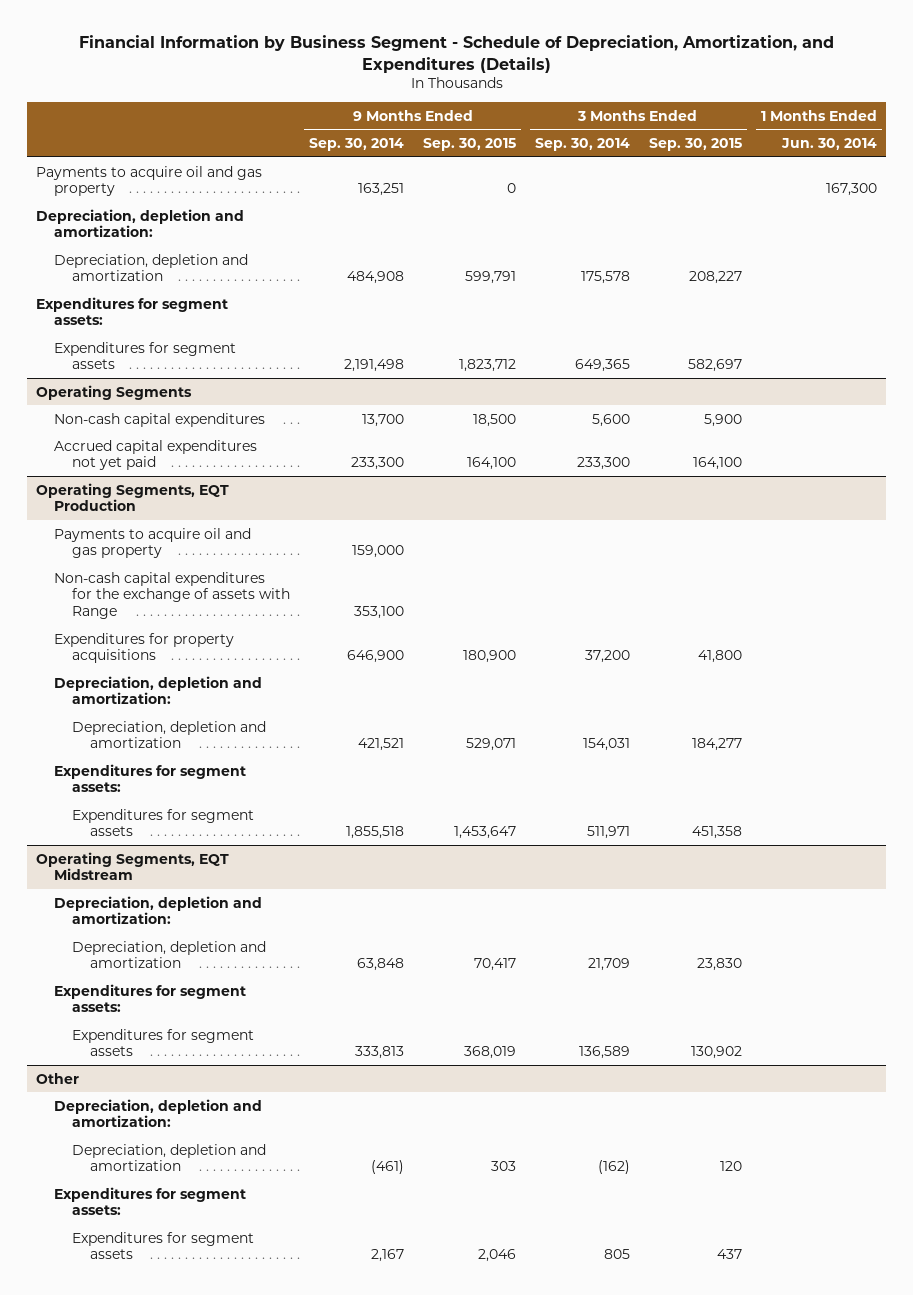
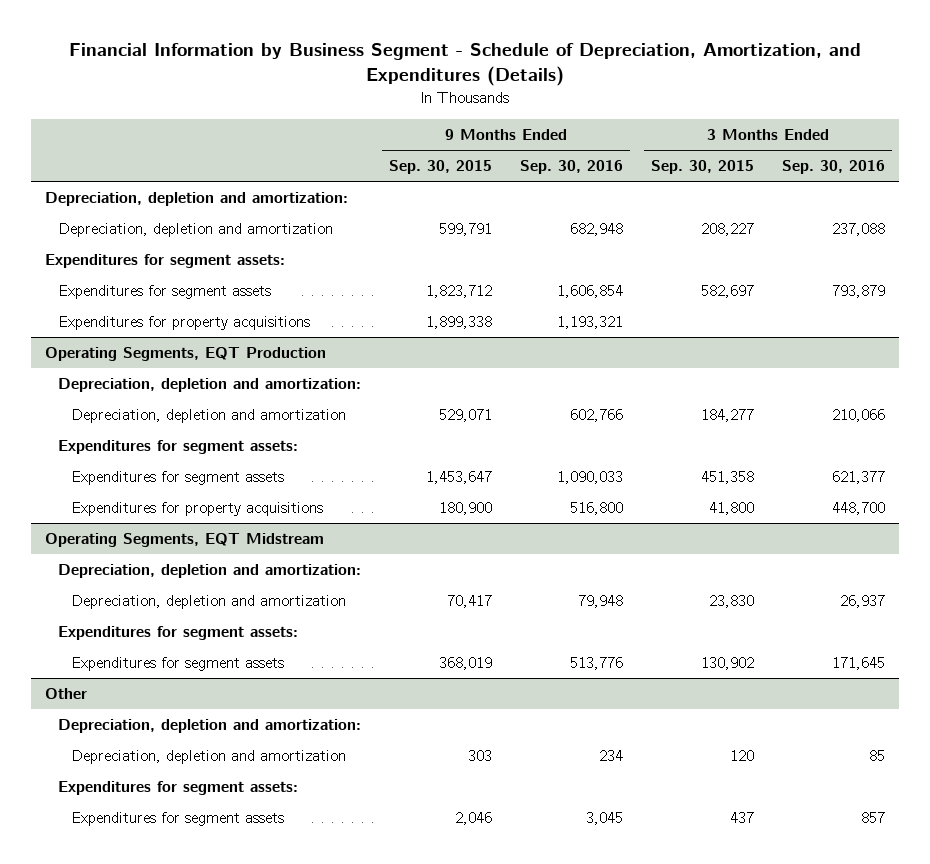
- | 9 Months Ended Sep. 30, 2014 | 9 Months Ended Sep. 30, 2015 | 3 Months Ended Sep. 30, 2014 | 3 Months Ended Sep. 30, 2015 | 1 Months Ended Jun. 30, 2014
+ | 9 Months Ended Sep. 30, 2015 | 9 Months Ended Sep. 30, 2016 | 3 Months Ended Sep. 30, 2015 | 3 Months Ended Sep. 30, 2016
- Payments to acquire oil and gas property | 163,251 | 0 | | | 167,300
- Operating Segments
- Non-cash capital expenditures | 13,700 | 18,500 | 5,600 | 5,900 |
- Accrued capital expenditures not yet paid | 233,300 | 164,100 | 233,300 | 164,100 |
+ Expenditures for property acquisitions | 1,899,338 | 1,193,321 | |
@ Operating Segments, EQT Production
- Payments to acquire oil and gas property | 159,000 | | | |
- Non-cash capital expenditures for the exchange of assets with Range | 353,100 | | | |
moved down: Expenditures for property acquisitions | 180,900 | 516,800 | 41,800 | 448,700

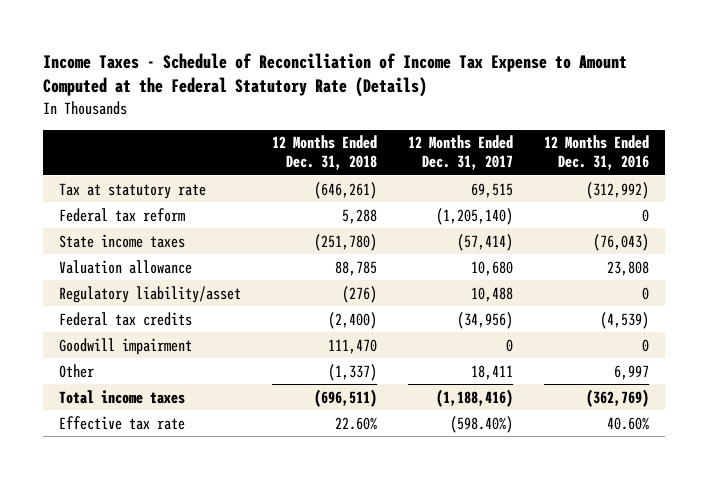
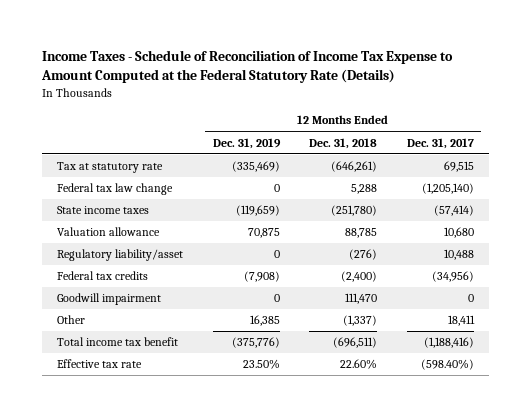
- | 12 Months Ended Dec. 31, 2018 | 12 Months Ended Dec. 31, 2017 | 12 Months Ended Dec. 31, 2016
+ | 12 Months Ended Dec. 31, 2019 | 12 Months Ended Dec. 31, 2018 | 12 Months Ended Dec. 31, 2017
- Federal tax reform | 5,288 | (1,205,140) | 0
+ Federal tax law change | 0 | 5,288 | (1,205,140)
- Total income taxes | (696,511) | (1,188,416) | (362,769)
+ Total income tax benefit | (375,776) | (696,511) | (1,188,416)

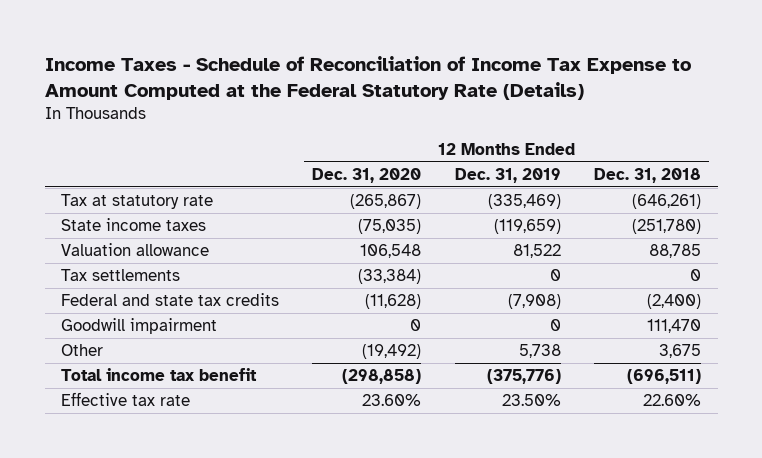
- | 12 Months Ended Dec. 31, 2019 | 12 Months Ended Dec. 31, 2018 | 12 Months Ended Dec. 31, 2017
+ | 12 Months Ended Dec. 31, 2020 | 12 Months Ended Dec. 31, 2019 | 12 Months Ended Dec. 31, 2018
- Federal tax law change | 0 | 5,288 | (1,205,140)
- Valuation allowance | 70,875 | 88,785 | 10,680
- Regulatory liability/asset | 0 | (276) | 10,488
- Federal tax credits | (7,908) | (2,400) | (34,956)
+ Valuation allowance | 106,548 | 81,522 | 88,785
+ Tax settlements | (33,384) | 0 | 0
+ Federal and state tax credits | (11,628) | (7,908) | (2,400)
- Other | 16,385 | (1,337) | 18,411
+ Other | (19,492) | 5,738 | 3,675

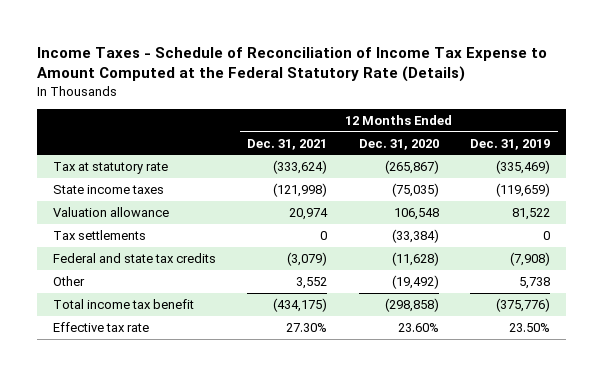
- | 12 Months Ended Dec. 31, 2020 | 12 Months Ended Dec. 31, 2019 | 12 Months Ended Dec. 31, 2018
+ | 12 Months Ended Dec. 31, 2021 | 12 Months Ended Dec. 31, 2020 | 12 Months Ended Dec. 31, 2019
- Goodwill impairment | 0 | 0 | 111,470

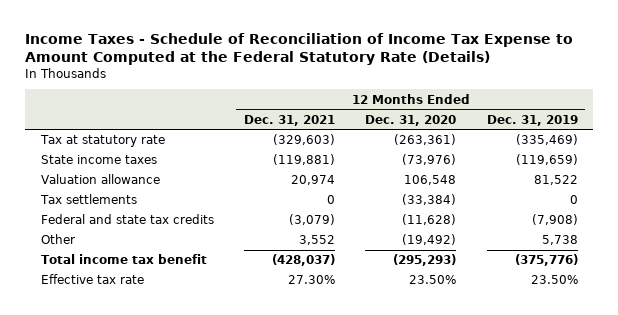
- Tax at statutory rate | (333,624) | (265,867) | (335,469)
- State income taxes | (121,998) | (75,035) | (119,659)
+ Tax at statutory rate | (329,603) | (263,361) | (335,469)
+ State income taxes | (119,881) | (73,976) | (119,659)
- Total income tax benefit | (434,175) | (298,858) | (375,776)
- Effective tax rate | 27.30% | 23.60% | 23.50%
+ Total income tax benefit | (428,037) | (295,293) | (375,776)
+ Effective tax rate | 27.30% | 23.50% | 23.50%

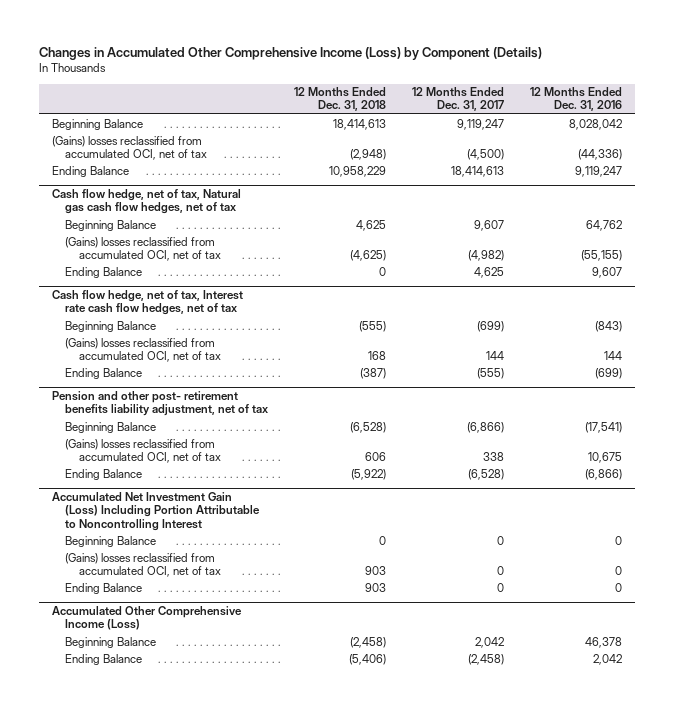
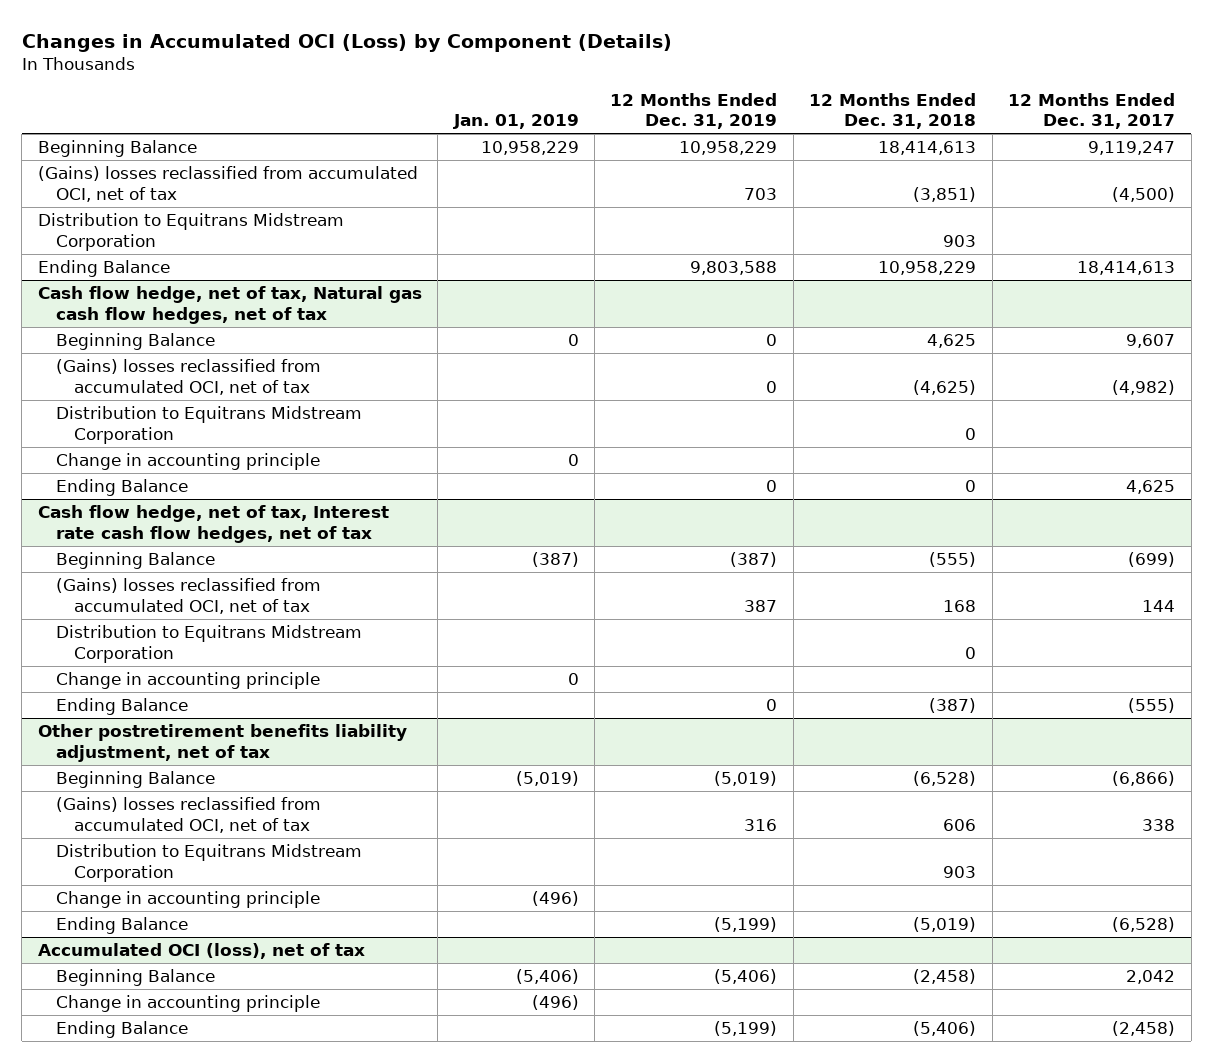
- Changes in Accumulated Other Comprehensive Income (Loss) by Component (Details)
+ Changes in Accumulated OCI (Loss) by Component (Details)
- | 12 Months Ended Dec. 31, 2018 | 12 Months Ended Dec. 31, 2017 | 12 Months Ended Dec. 31, 2016
+ | Jan. 01, 2019 | 12 Months Ended Dec. 31, 2019 | 12 Months Ended Dec. 31, 2018 | 12 Months Ended Dec. 31, 2017
- (Gains) losses reclassified from accumulated OCI, net of tax | (2,948) | (4,500) | (44,336)
+ (Gains) losses reclassified from accumulated OCI, net of tax | | 703 | (3,851) | (4,500)
+ Distribution to Equitrans Midstream Corporation | | | 903 |
@ Cash flow hedge, net of tax, Natural gas cash flow hedges, net of tax
+ Distribution to Equitrans Midstream Corporation | | | 0 |
+ Change in accounting principle | 0 | | |
@ Cash flow hedge, net of tax, Interest rate cash flow hedges, net of tax
+ Distribution to Equitrans Midstream Corporation | | | 0 |
+ Change in accounting principle | 0 | | |
- Pension and other post- retirement benefits liability adjustment, net of tax
+ Other postretirement benefits liability adjustment, net of tax
- Ending Balance | (5,922) | (6,528) | (6,866)
- Accumulated Net Investment Gain (Loss) Including Portion Attributable to Noncontrolling Interest
- Beginning Balance | 0 | 0 | 0
- (Gains) losses reclassified from accumulated OCI, net of tax | 903 | 0 | 0
- Ending Balance | 903 | 0 | 0
- Accumulated Other Comprehensive Income (Loss)
+ Distribution to Equitrans Midstream Corporation | | | 903 |
+ Change in accounting principle | (496) | | |
+ Ending Balance | | (5,199) | (5,019) | (6,528)
+ Accumulated OCI (loss), net of tax
+ Change in accounting principle | (496) | | |

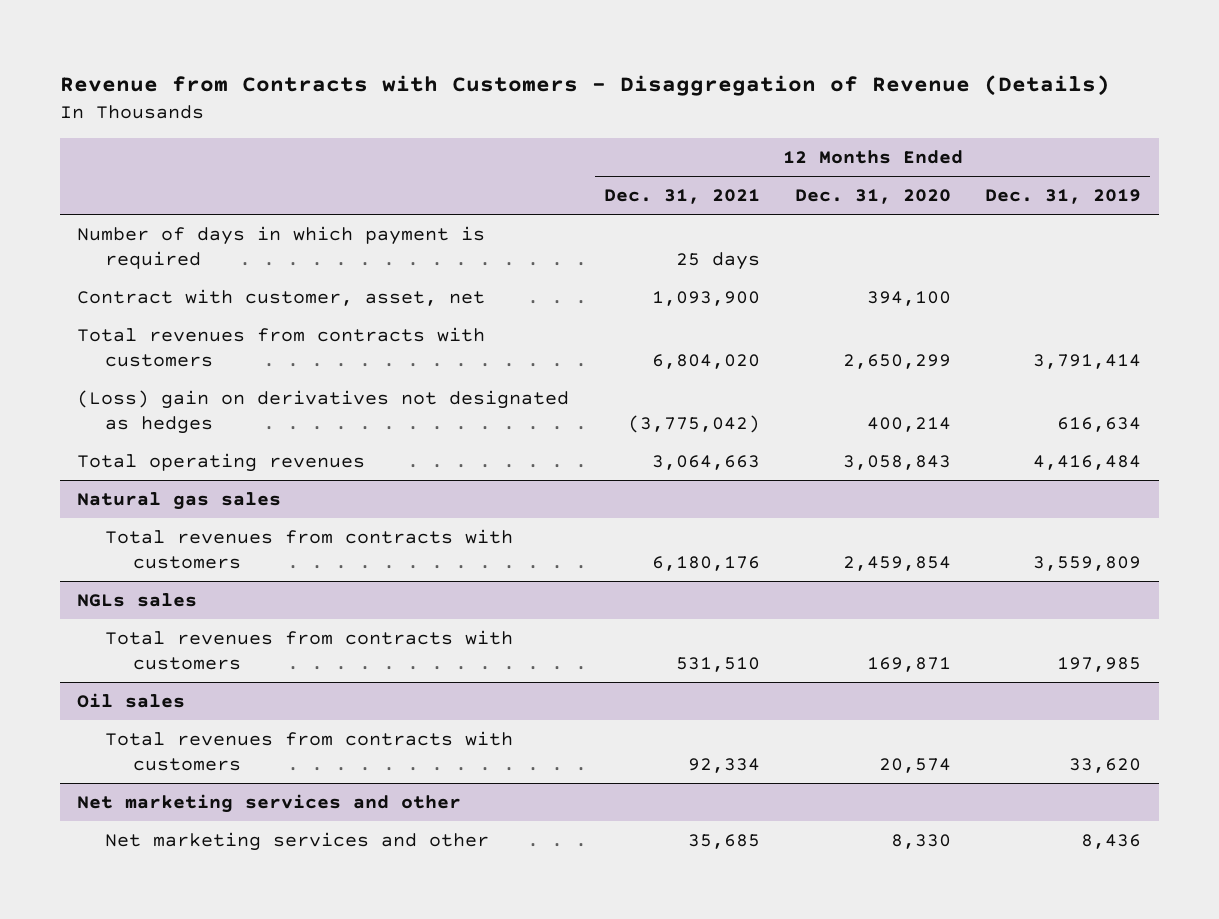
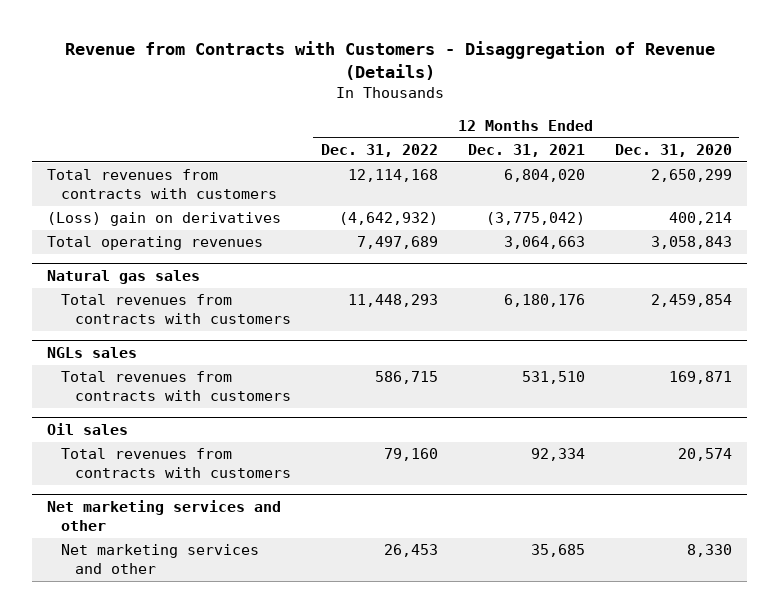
- | 12 Months Ended Dec. 31, 2021 | 12 Months Ended Dec. 31, 2020 | 12 Months Ended Dec. 31, 2019
+ | 12 Months Ended Dec. 31, 2022 | 12 Months Ended Dec. 31, 2021 | 12 Months Ended Dec. 31, 2020
- Number of days in which payment is required | 25 days | |
- Contract with customer, asset, net | 1,093,900 | 394,100 |
- (Loss) gain on derivatives not designated as hedges | (3,775,042) | 400,214 | 616,634
+ (Loss) gain on derivatives | (4,642,932) | (3,775,042) | 400,214

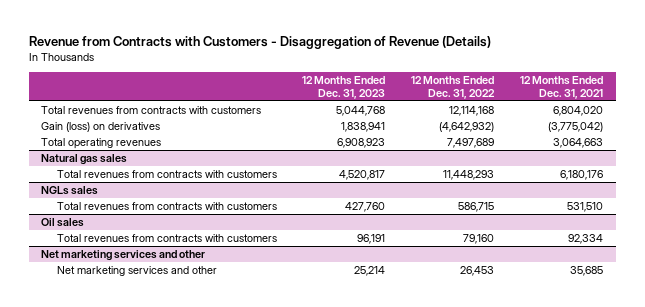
- | 12 Months Ended Dec. 31, 2022 | 12 Months Ended Dec. 31, 2021 | 12 Months Ended Dec. 31, 2020
+ | 12 Months Ended Dec. 31, 2023 | 12 Months Ended Dec. 31, 2022 | 12 Months Ended Dec. 31, 2021
- (Loss) gain on derivatives | (4,642,932) | (3,775,042) | 400,214
+ Gain (loss) on derivatives | 1,838,941 | (4,642,932) | (3,775,042)

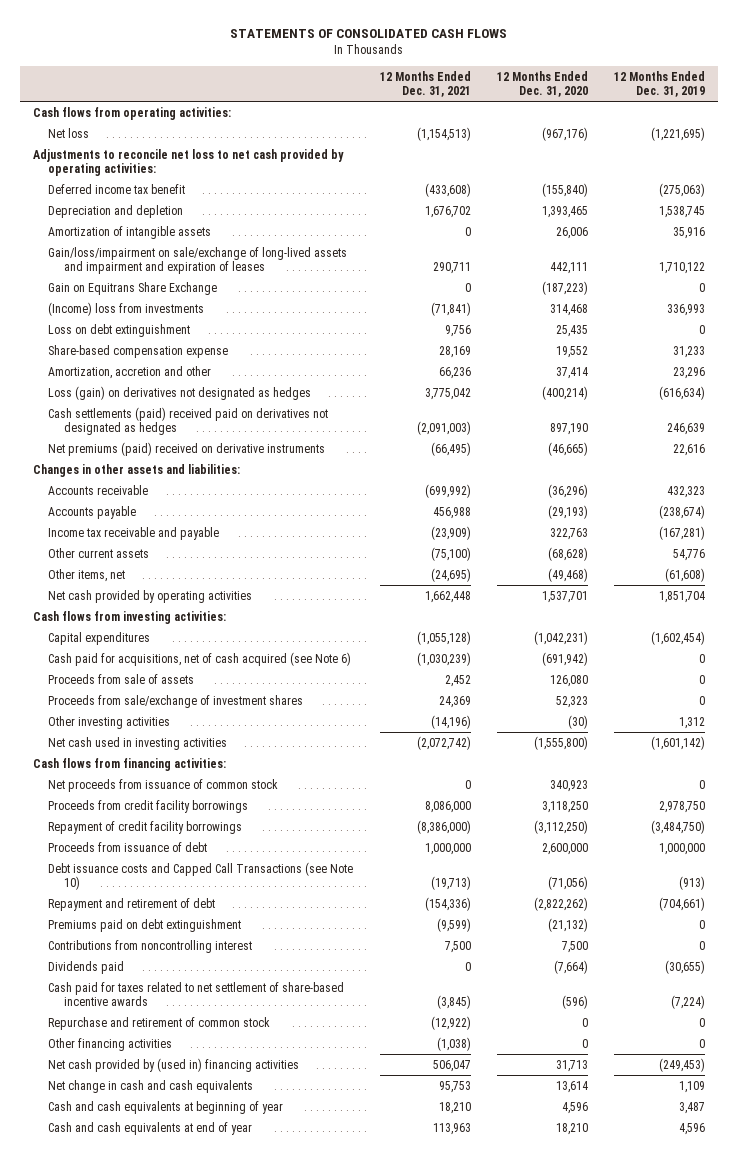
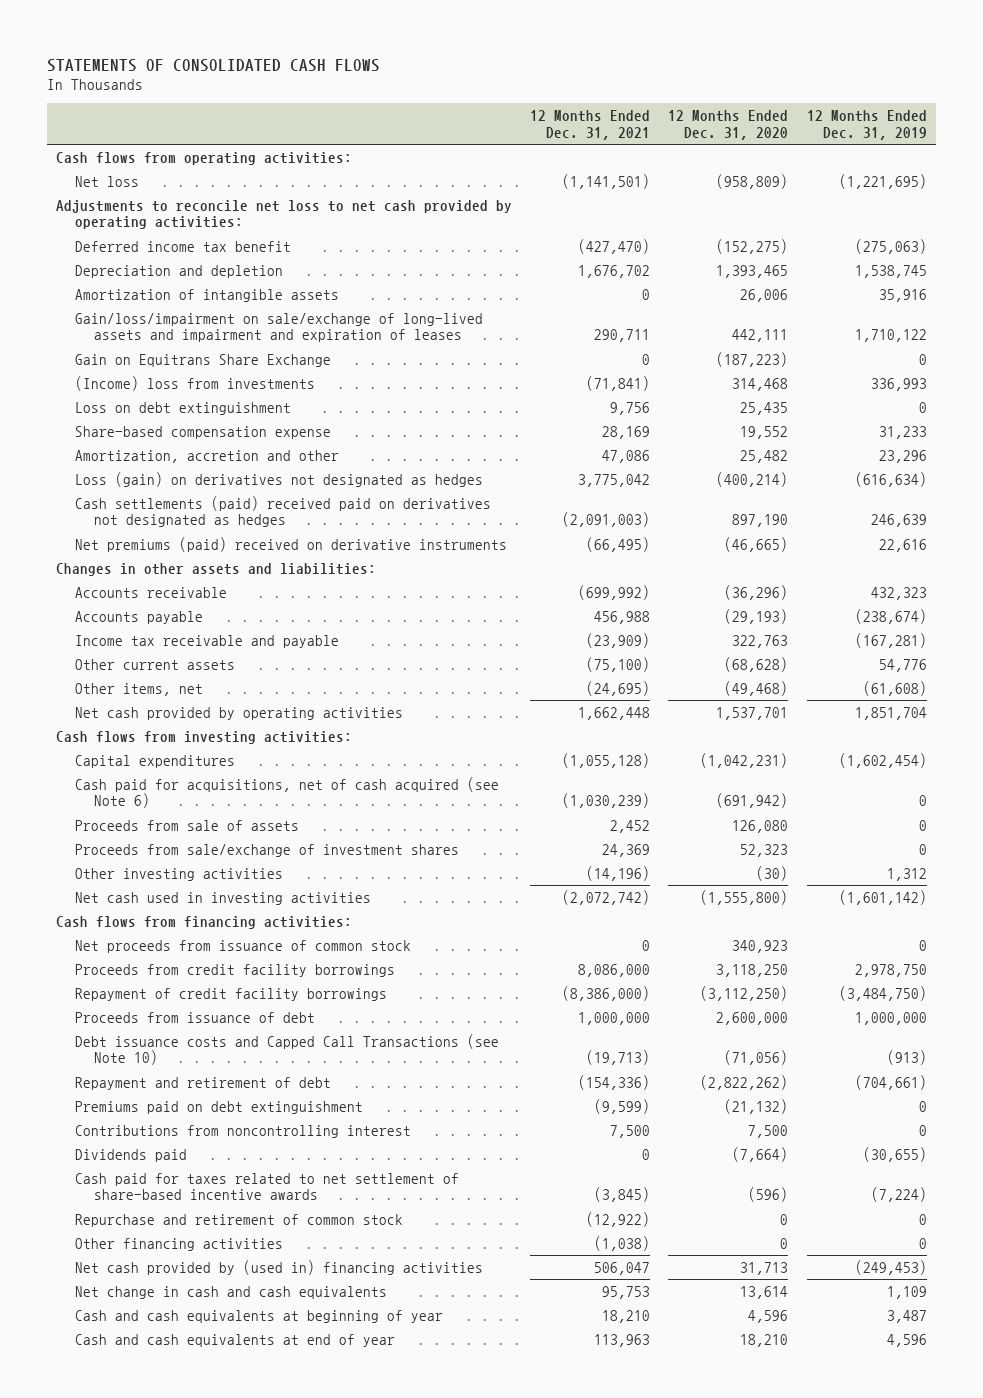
- Net loss | (1,154,513) | (967,176) | (1,221,695)
+ Net loss | (1,141,501) | (958,809) | (1,221,695)
- Deferred income tax benefit | (433,608) | (155,840) | (275,063)
+ Deferred income tax benefit | (427,470) | (152,275) | (275,063)
- Amortization, accretion and other | 66,236 | 37,414 | 23,296
+ Amortization, accretion and other | 47,086 | 25,482 | 23,296

